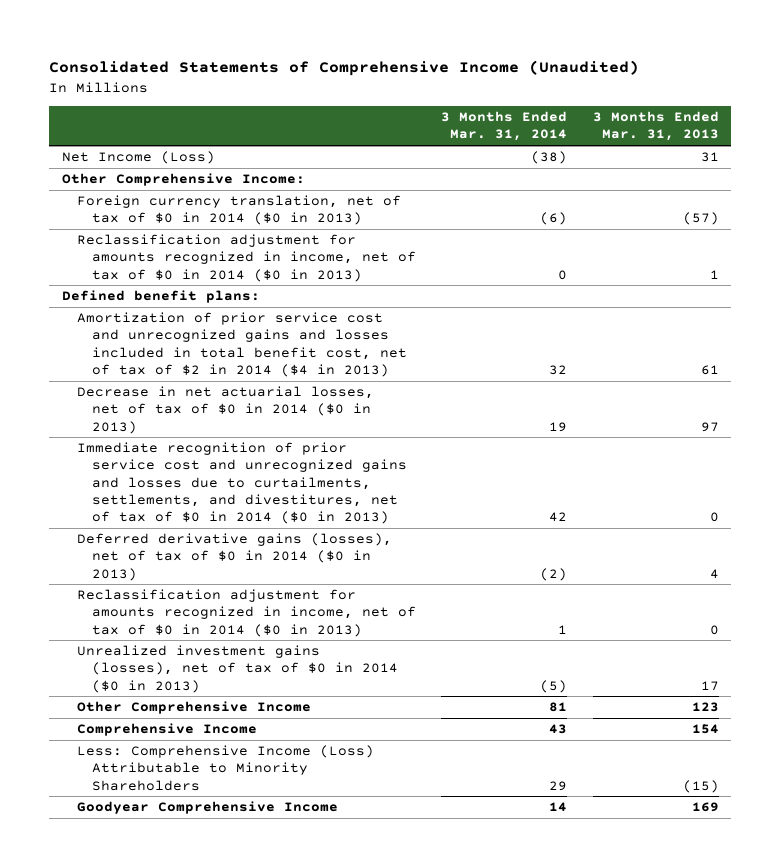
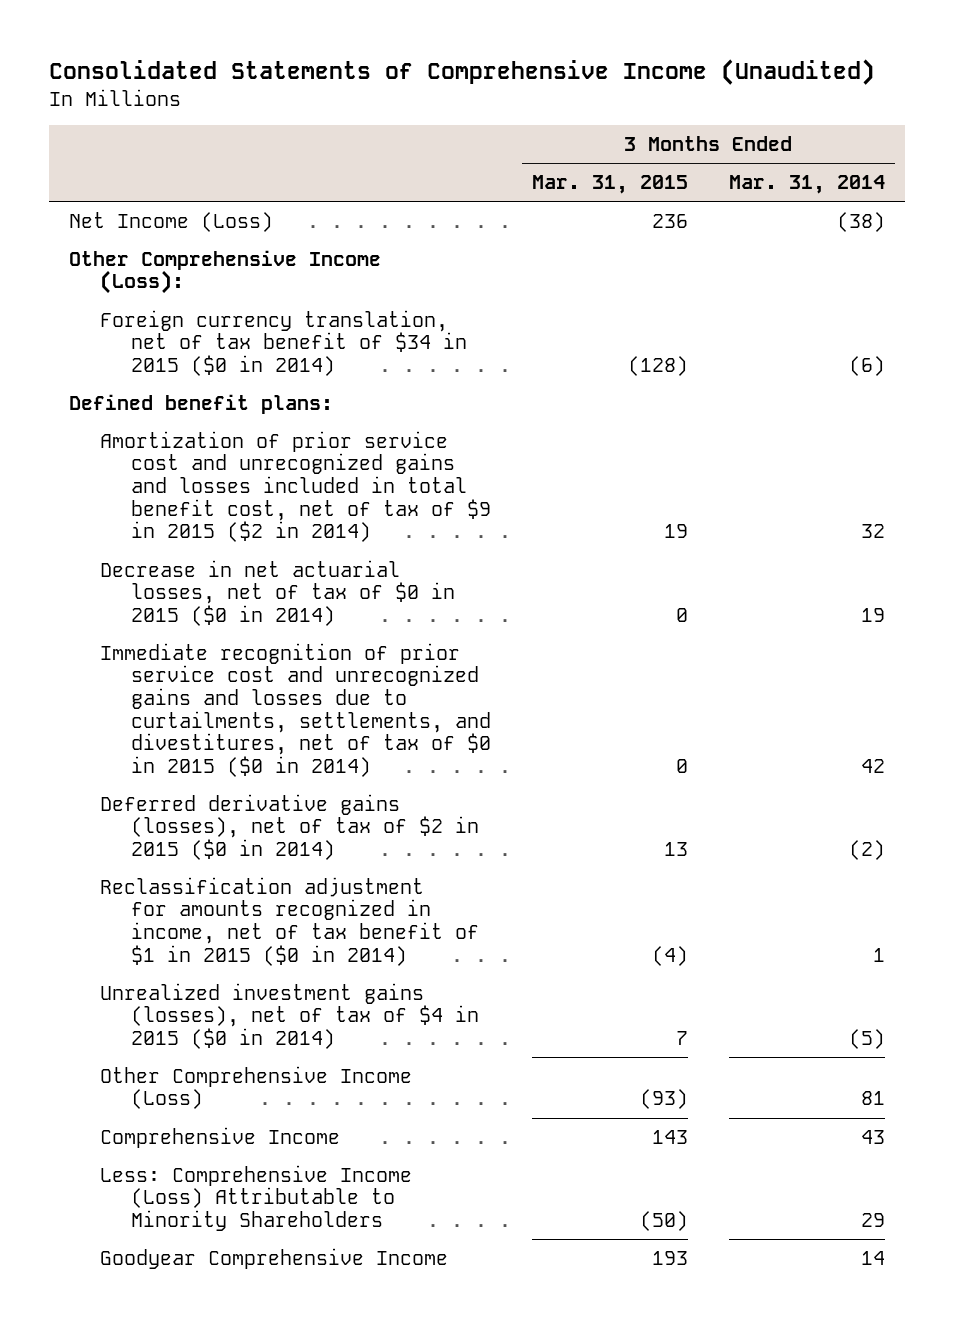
- | 3 Months Ended Mar. 31, 2014 | 3 Months Ended Mar. 31, 2013
+ | 3 Months Ended Mar. 31, 2015 | 3 Months Ended Mar. 31, 2014
- Other Comprehensive Income:
- Foreign currency translation, net of tax of $0 in 2014 ($0 in 2013) | (6) | (57)
- Reclassification adjustment for amounts recognized in income, net of tax of $0 in 2014 ($0 in 2013) | 0 | 1
+ Other Comprehensive Income (Loss):
+ Foreign currency translation, net of tax benefit of $34 in 2015 ($0 in 2014) | (128) | (6)
- Amortization of prior service cost and unrecognized gains and losses included in total benefit cost, net of tax of $2 in 2014 ($4 in 2013) | 32 | 61
- Decrease in net actuarial losses, net of tax of $0 in 2014 ($0 in 2013) | 19 | 97
- Immediate recognition of prior service cost and unrecognized gains and losses due to curtailments, settlements, and divestitures, net of tax of $0 in 2014 ($0 in 2013) | 42 | 0
- Deferred derivative gains (losses), net of tax of $0 in 2014 ($0 in 2013) | (2) | 4
- Reclassification adjustment for amounts recognized in income, net of tax of $0 in 2014 ($0 in 2013) | 1 | 0
- Unrealized investment gains (losses), net of tax of $0 in 2014 ($0 in 2013) | (5) | 17
- Other Comprehensive Income | 81 | 123
+ Amortization of prior service cost and unrecognized gains and losses included in total benefit cost, net of tax of $9 in 2015 ($2 in 2014) | 19 | 32
+ Decrease in net actuarial losses, net of tax of $0 in 2015 ($0 in 2014) | 0 | 19
+ Immediate recognition of prior service cost and unrecognized gains and losses due to curtailments, settlements, and divestitures, net of tax of $0 in 2015 ($0 in 2014) | 0 | 42
+ Deferred derivative gains (losses), net of tax of $2 in 2015 ($0 in 2014) | 13 | (2)
+ Reclassification adjustment for amounts recognized in income, net of tax benefit of $1 in 2015 ($0 in 2014) | (4) | 1
+ Unrealized investment gains (losses), net of tax of $4 in 2015 ($0 in 2014) | 7 | (5)
+ Other Comprehensive Income (Loss) | (93) | 81

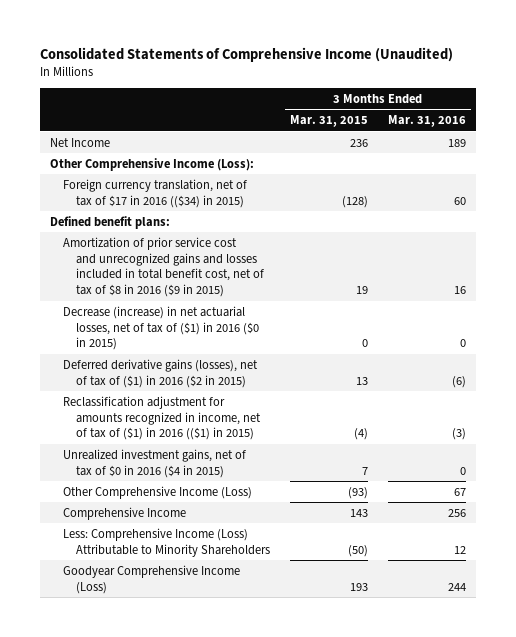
- | 3 Months Ended Mar. 31, 2015 | 3 Months Ended Mar. 31, 2014
+ | 3 Months Ended Mar. 31, 2015 | 3 Months Ended Mar. 31, 2016
- Net Income (Loss) | 236 | (38)
+ Net Income | 236 | 189
- Foreign currency translation, net of tax benefit of $34 in 2015 ($0 in 2014) | (128) | (6)
+ Foreign currency translation, net of tax of $17 in 2016 (($34) in 2015) | (128) | 60
- Amortization of prior service cost and unrecognized gains and losses included in total benefit cost, net of tax of $9 in 2015 ($2 in 2014) | 19 | 32
- Decrease in net actuarial losses, net of tax of $0 in 2015 ($0 in 2014) | 0 | 19
- Immediate recognition of prior service cost and unrecognized gains and losses due to curtailments, settlements, and divestitures, net of tax of $0 in 2015 ($0 in 2014) | 0 | 42
- Deferred derivative gains (losses), net of tax of $2 in 2015 ($0 in 2014) | 13 | (2)
- Reclassification adjustment for amounts recognized in income, net of tax benefit of $1 in 2015 ($0 in 2014) | (4) | 1
- Unrealized investment gains (losses), net of tax of $4 in 2015 ($0 in 2014) | 7 | (5)
+ Amortization of prior service cost and unrecognized gains and losses included in total benefit cost, net of tax of $8 in 2016 ($9 in 2015) | 19 | 16
+ Decrease (increase) in net actuarial losses, net of tax of ($1) in 2016 ($0 in 2015) | 0 | 0
+ Deferred derivative gains (losses), net of tax of ($1) in 2016 ($2 in 2015) | 13 | (6)
+ Reclassification adjustment for amounts recognized in income, net of tax of ($1) in 2016 (($1) in 2015) | (4) | (3)
+ Unrealized investment gains, net of tax of $0 in 2016 ($4 in 2015) | 7 | 0
- Goodyear Comprehensive Income | 193 | 14
+ Goodyear Comprehensive Income (Loss) | 193 | 244

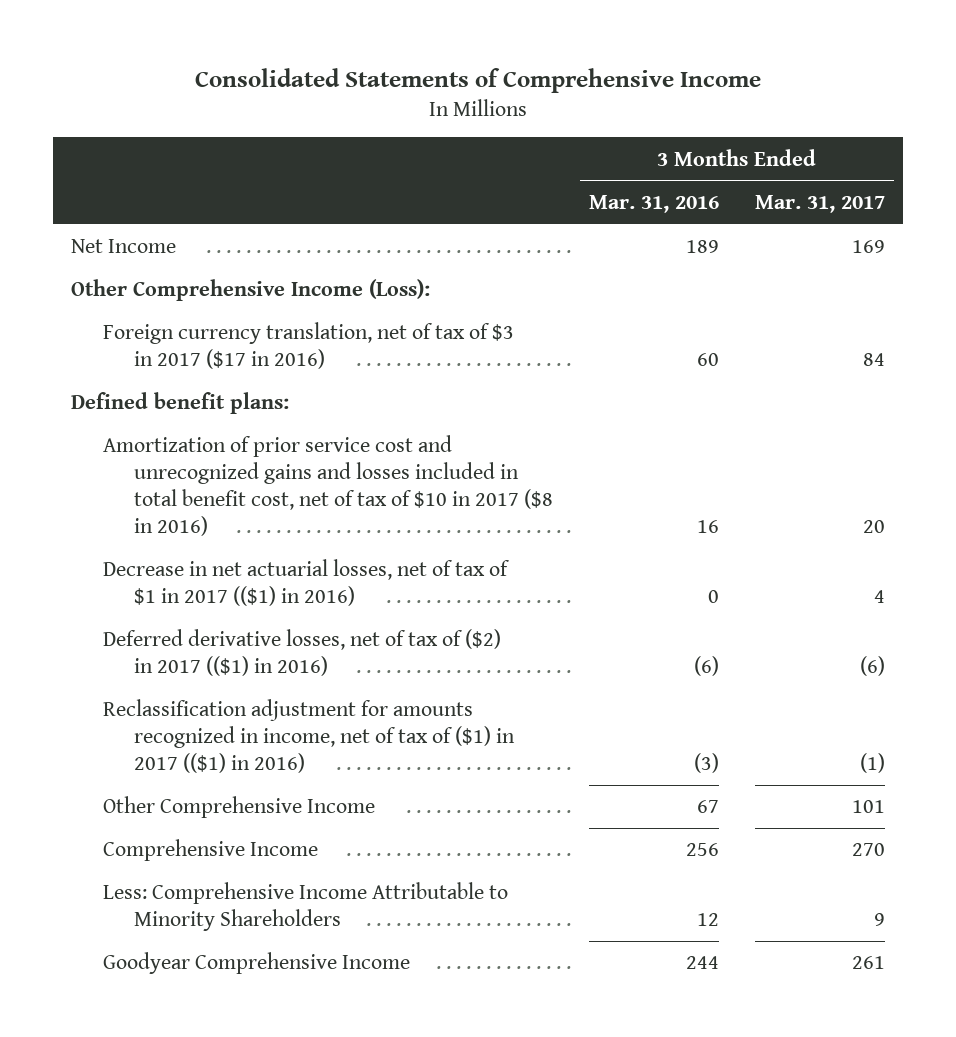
- Consolidated Statements of Comprehensive Income (Unaudited)
+ Consolidated Statements of Comprehensive Income
- | 3 Months Ended Mar. 31, 2015 | 3 Months Ended Mar. 31, 2016
+ | 3 Months Ended Mar. 31, 2016 | 3 Months Ended Mar. 31, 2017
- Foreign currency translation, net of tax of $17 in 2016 (($34) in 2015) | (128) | 60
+ Foreign currency translation, net of tax of $3 in 2017 ($17 in 2016) | 60 | 84
- Amortization of prior service cost and unrecognized gains and losses included in total benefit cost, net of tax of $8 in 2016 ($9 in 2015) | 19 | 16
- Decrease (increase) in net actuarial losses, net of tax of ($1) in 2016 ($0 in 2015) | 0 | 0
- Deferred derivative gains (losses), net of tax of ($1) in 2016 ($2 in 2015) | 13 | (6)
- Reclassification adjustment for amounts recognized in income, net of tax of ($1) in 2016 (($1) in 2015) | (4) | (3)
- Unrealized investment gains, net of tax of $0 in 2016 ($4 in 2015) | 7 | 0
- Other Comprehensive Income (Loss) | (93) | 67
+ Amortization of prior service cost and unrecognized gains and losses included in total benefit cost, net of tax of $10 in 2017 ($8 in 2016) | 16 | 20
+ Decrease in net actuarial losses, net of tax of $1 in 2017 (($1) in 2016) | 0 | 4
+ Deferred derivative losses, net of tax of ($2) in 2017 (($1) in 2016) | (6) | (6)
+ Reclassification adjustment for amounts recognized in income, net of tax of ($1) in 2017 (($1) in 2016) | (3) | (1)
+ Other Comprehensive Income | 67 | 101
- Less: Comprehensive Income (Loss) Attributable to Minority Shareholders | (50) | 12
- Goodyear Comprehensive Income (Loss) | 193 | 244
+ Less: Comprehensive Income Attributable to Minority Shareholders | 12 | 9
+ Goodyear Comprehensive Income | 244 | 261

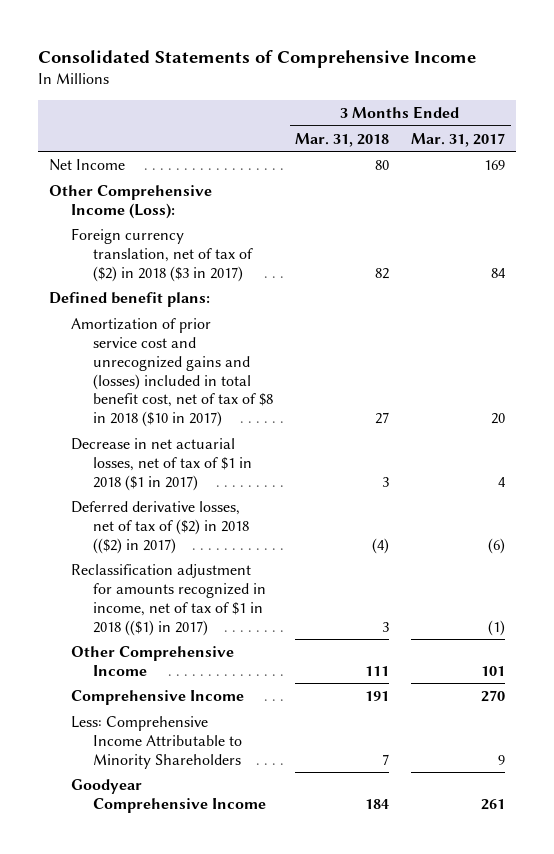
- | 3 Months Ended Mar. 31, 2016 | 3 Months Ended Mar. 31, 2017
+ | 3 Months Ended Mar. 31, 2018 | 3 Months Ended Mar. 31, 2017
- Foreign currency translation, net of tax of $3 in 2017 ($17 in 2016) | 60 | 84
+ Foreign currency translation, net of tax of ($2) in 2018 ($3 in 2017) | 82 | 84
- Amortization of prior service cost and unrecognized gains and losses included in total benefit cost, net of tax of $10 in 2017 ($8 in 2016) | 16 | 20
- Decrease in net actuarial losses, net of tax of $1 in 2017 (($1) in 2016) | 0 | 4
- Deferred derivative losses, net of tax of ($2) in 2017 (($1) in 2016) | (6) | (6)
- Reclassification adjustment for amounts recognized in income, net of tax of ($1) in 2017 (($1) in 2016) | (3) | (1)
+ Amortization of prior service cost and unrecognized gains and (losses) included in total benefit cost, net of tax of $8 in 2018 ($10 in 2017) | 27 | 20
+ Decrease in net actuarial losses, net of tax of $1 in 2018 ($1 in 2017) | 3 | 4
+ Deferred derivative losses, net of tax of ($2) in 2018 (($2) in 2017) | (4) | (6)
+ Reclassification adjustment for amounts recognized in income, net of tax of $1 in 2018 (($1) in 2017) | 3 | (1)

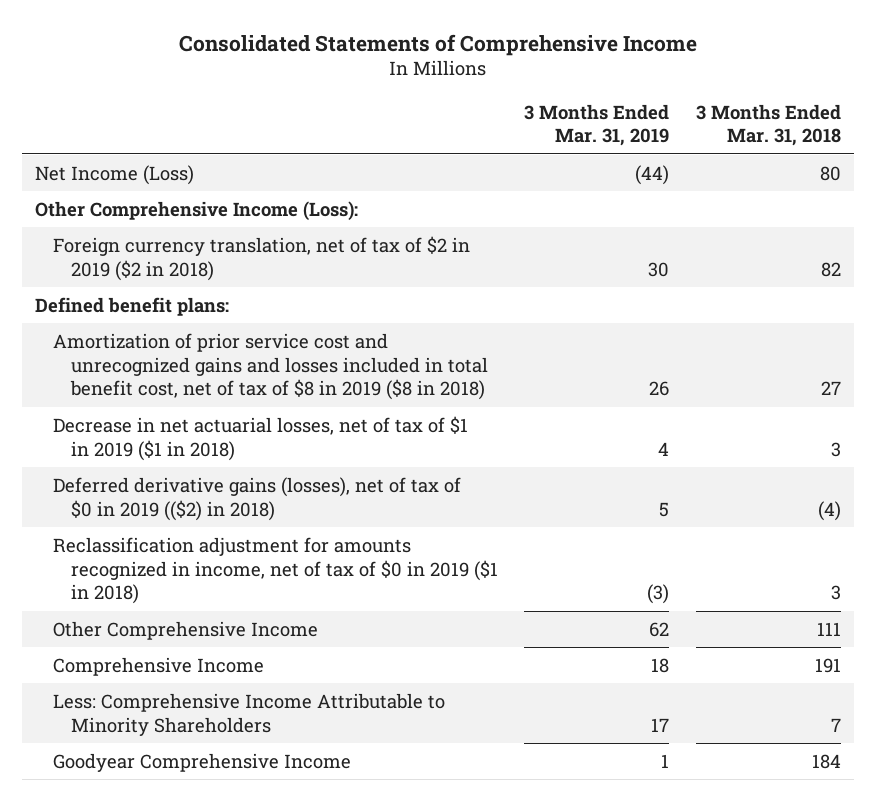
- | 3 Months Ended Mar. 31, 2018 | 3 Months Ended Mar. 31, 2017
+ | 3 Months Ended Mar. 31, 2019 | 3 Months Ended Mar. 31, 2018
- Net Income | 80 | 169
+ Net Income (Loss) | (44) | 80
- Foreign currency translation, net of tax of ($2) in 2018 ($3 in 2017) | 82 | 84
+ Foreign currency translation, net of tax of $2 in 2019 ($2 in 2018) | 30 | 82
- Amortization of prior service cost and unrecognized gains and (losses) included in total benefit cost, net of tax of $8 in 2018 ($10 in 2017) | 27 | 20
- Decrease in net actuarial losses, net of tax of $1 in 2018 ($1 in 2017) | 3 | 4
- Deferred derivative losses, net of tax of ($2) in 2018 (($2) in 2017) | (4) | (6)
- Reclassification adjustment for amounts recognized in income, net of tax of $1 in 2018 (($1) in 2017) | 3 | (1)
+ Amortization of prior service cost and unrecognized gains and losses included in total benefit cost, net of tax of $8 in 2019 ($8 in 2018) | 26 | 27
+ Decrease in net actuarial losses, net of tax of $1 in 2019 ($1 in 2018) | 4 | 3
+ Deferred derivative gains (losses), net of tax of $0 in 2019 (($2) in 2018) | 5 | (4)
+ Reclassification adjustment for amounts recognized in income, net of tax of $0 in 2019 ($1 in 2018) | (3) | 3

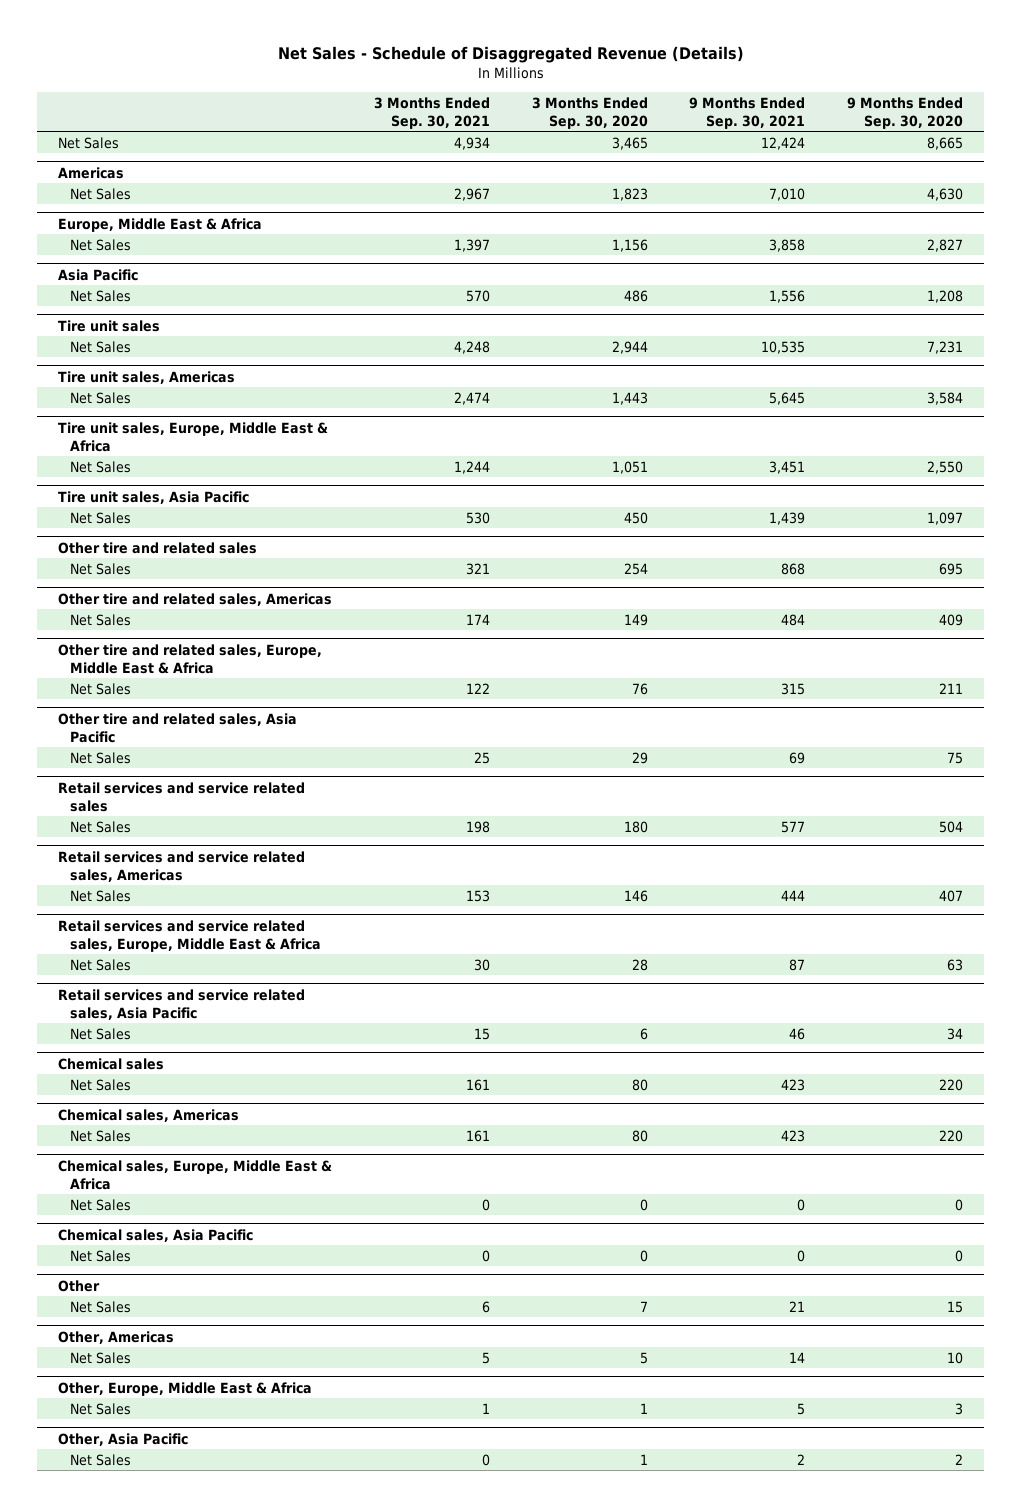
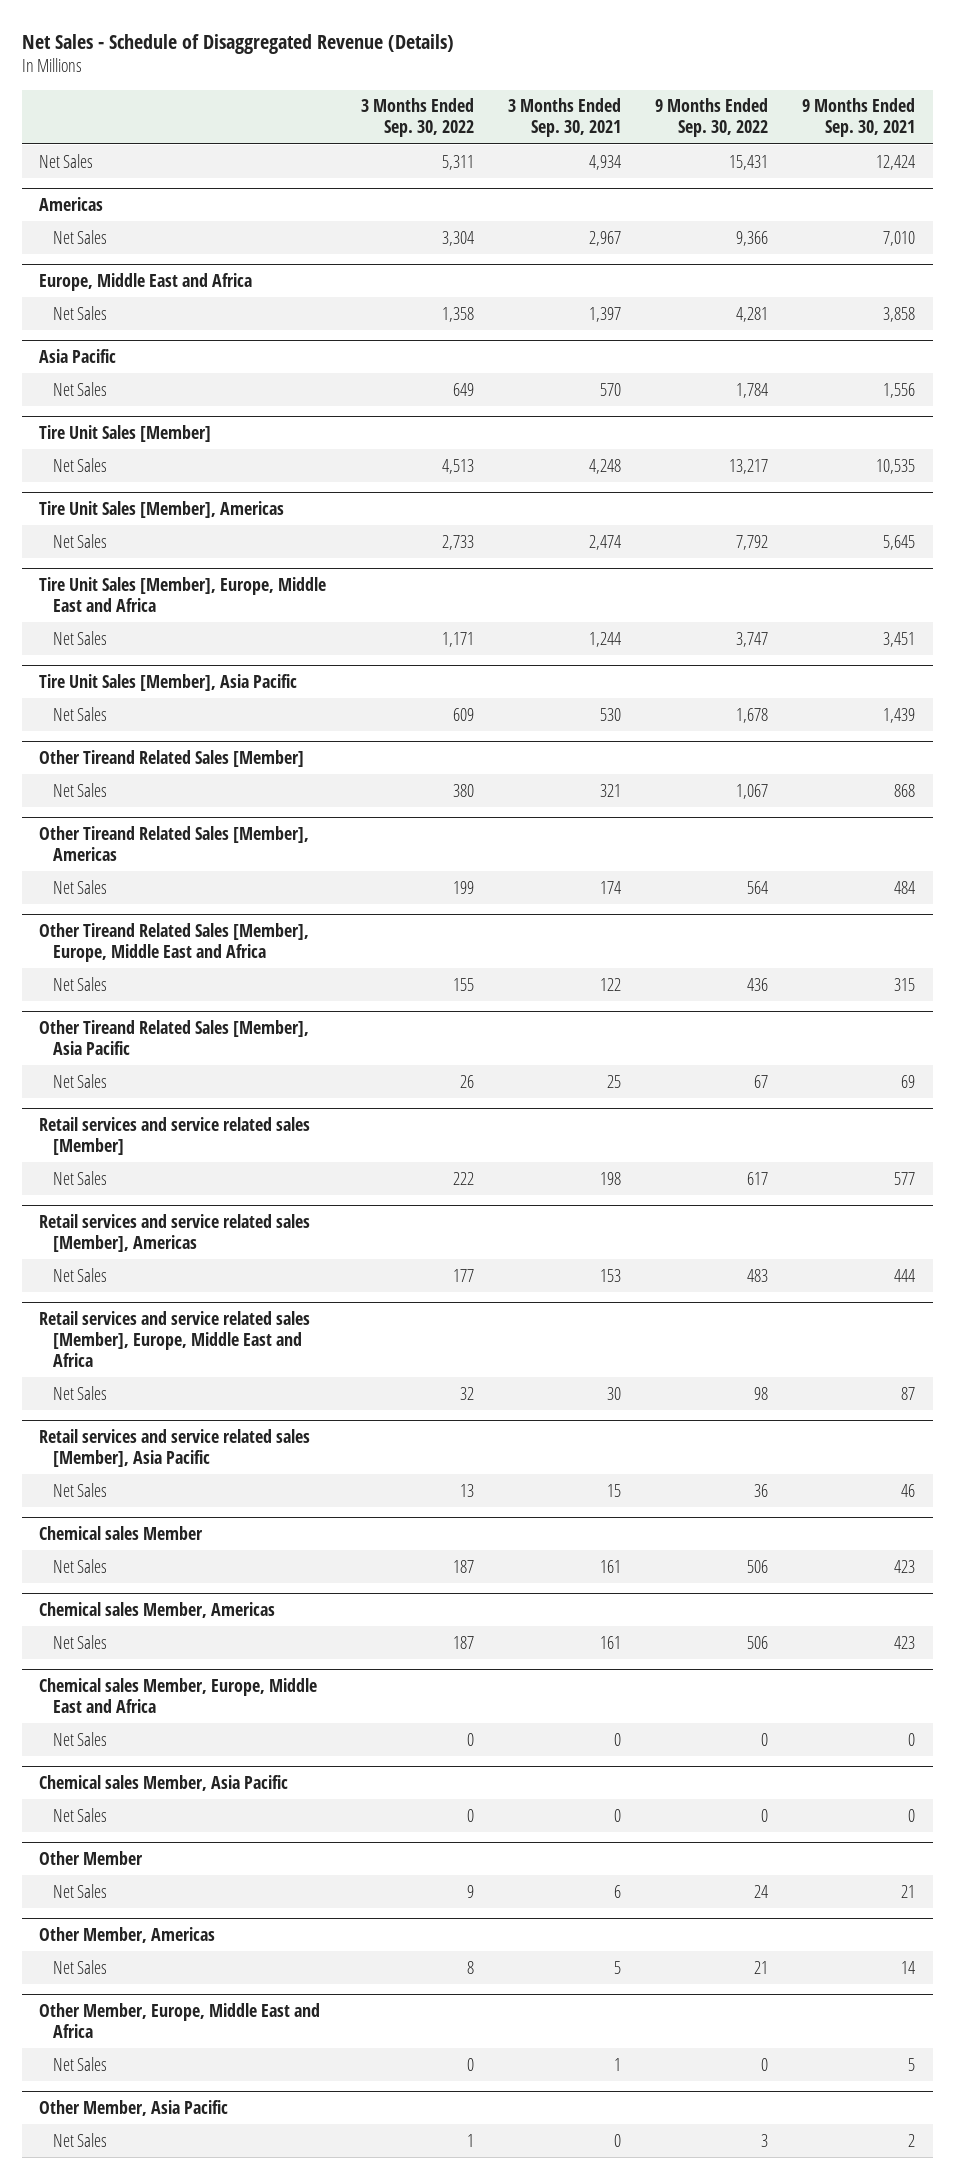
- | 3 Months Ended Sep. 30, 2021 | 3 Months Ended Sep. 30, 2020 | 9 Months Ended Sep. 30, 2021 | 9 Months Ended Sep. 30, 2020
+ | 3 Months Ended Sep. 30, 2022 | 3 Months Ended Sep. 30, 2021 | 9 Months Ended Sep. 30, 2022 | 9 Months Ended Sep. 30, 2021
- Europe, Middle East & Africa
+ Europe, Middle East and Africa
- Tire unit sales
+ Tire Unit Sales [Member]
- Tire unit sales, Americas
+ Tire Unit Sales [Member], Americas
- Tire unit sales, Europe, Middle East & Africa
+ Tire Unit Sales [Member], Europe, Middle East and Africa
- Tire unit sales, Asia Pacific
+ Tire Unit Sales [Member], Asia Pacific
- Other tire and related sales
+ Other Tireand Related Sales [Member]
- Other tire and related sales, Americas
+ Other Tireand Related Sales [Member], Americas
- Other tire and related sales, Europe, Middle East & Africa
+ Other Tireand Related Sales [Member], Europe, Middle East and Africa
- Other tire and related sales, Asia Pacific
+ Other Tireand Related Sales [Member], Asia Pacific
- Retail services and service related sales
+ Retail services and service related sales [Member]
- Retail services and service related sales, Americas
+ Retail services and service related sales [Member], Americas
- Retail services and service related sales, Europe, Middle East & Africa
+ Retail services and service related sales [Member], Europe, Middle East and Africa
- Retail services and service related sales, Asia Pacific
+ Retail services and service related sales [Member], Asia Pacific
- Chemical sales
+ Chemical sales Member
- Chemical sales, Americas
+ Chemical sales Member, Americas
- Chemical sales, Europe, Middle East & Africa
+ Chemical sales Member, Europe, Middle East and Africa
- Chemical sales, Asia Pacific
+ Chemical sales Member, Asia Pacific
- Other
+ Other Member
- Other, Americas
+ Other Member, Americas
- Other, Europe, Middle East & Africa
+ Other Member, Europe, Middle East and Africa
- Other, Asia Pacific
+ Other Member, Asia Pacific

